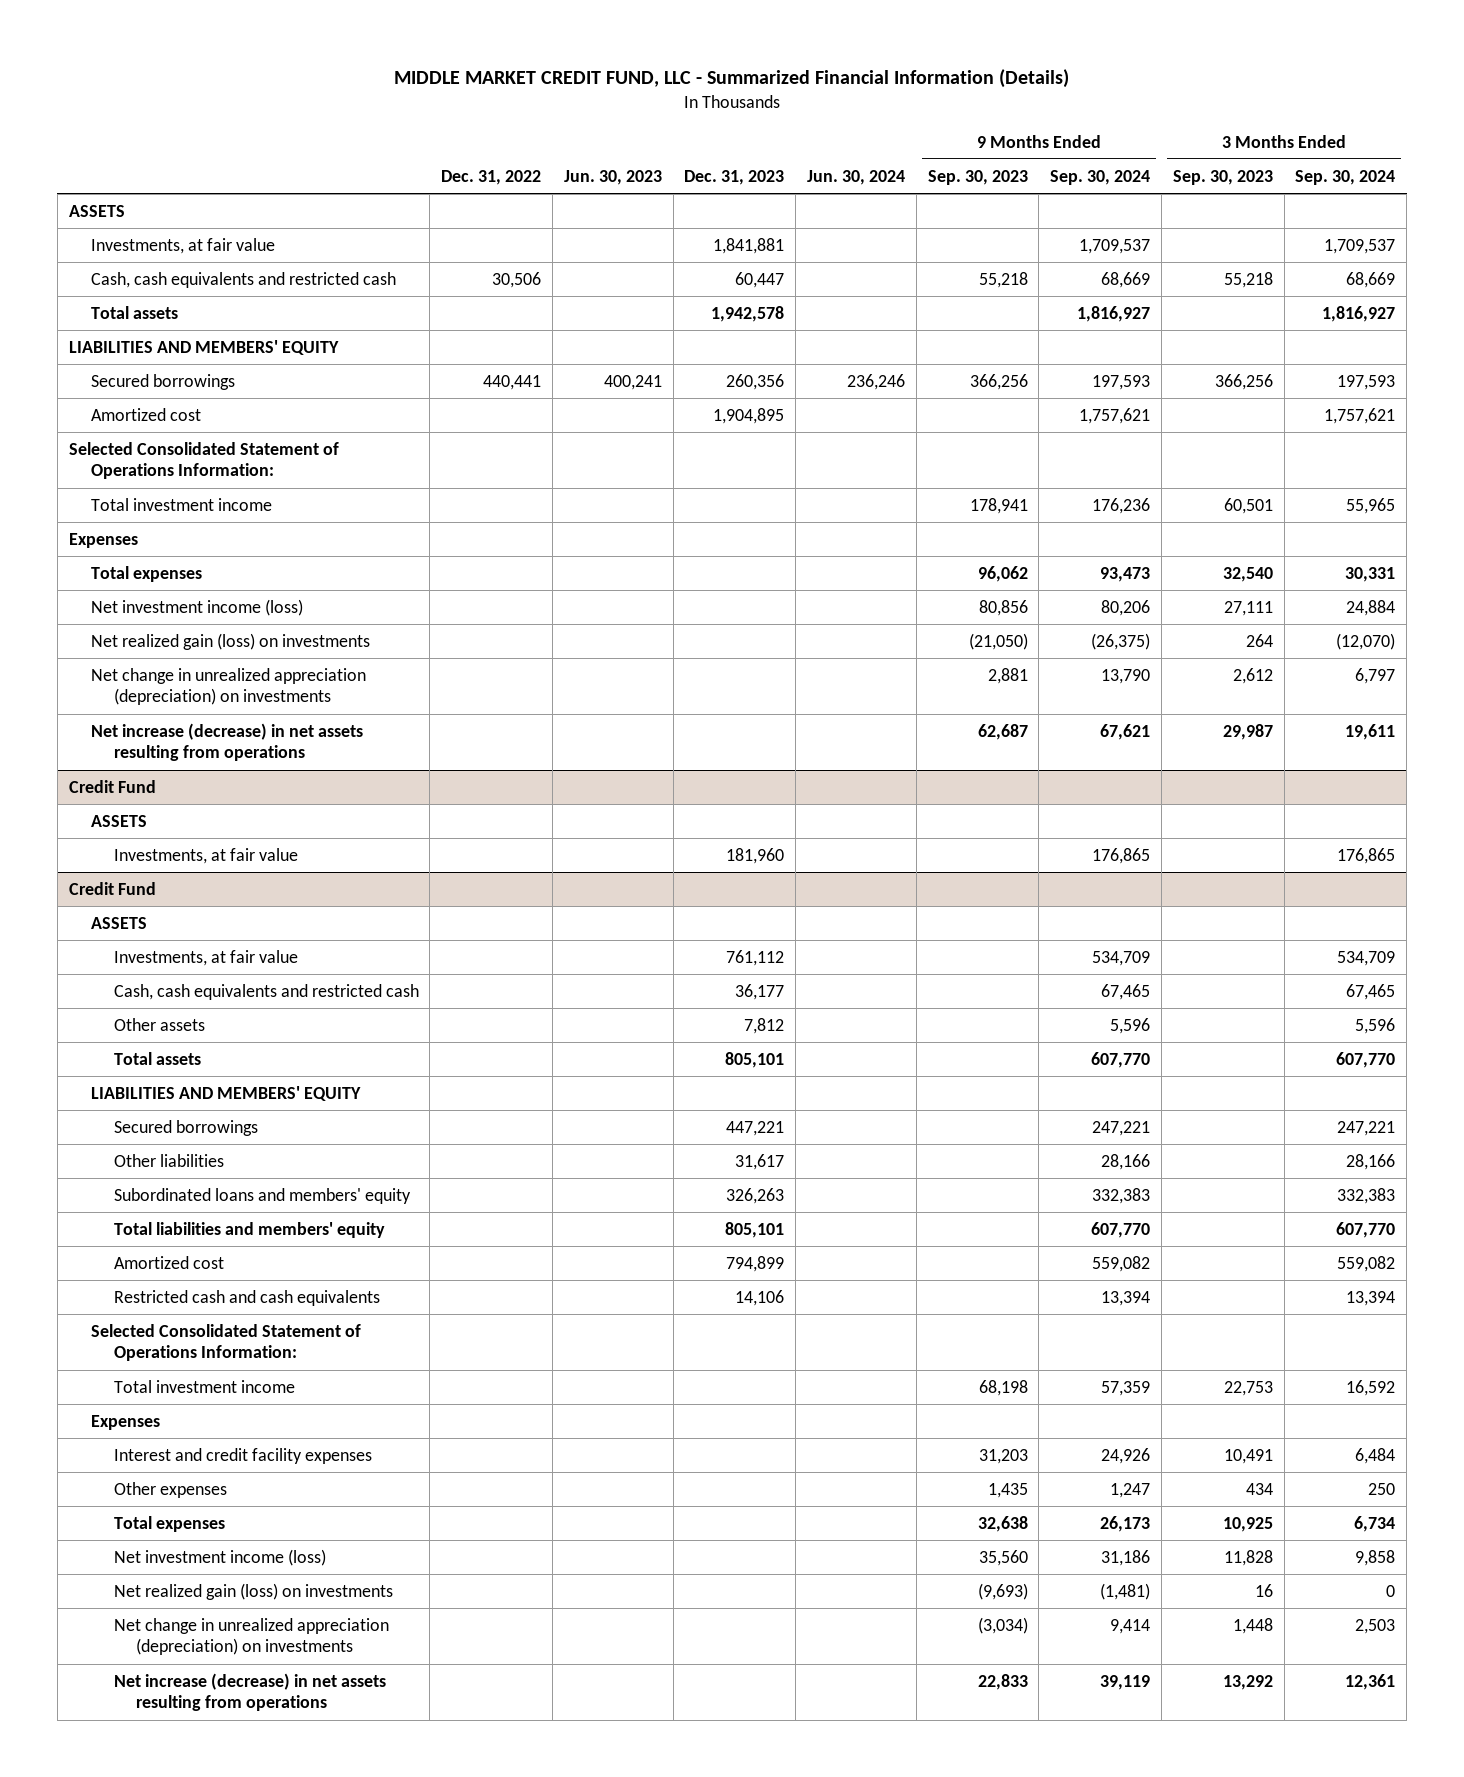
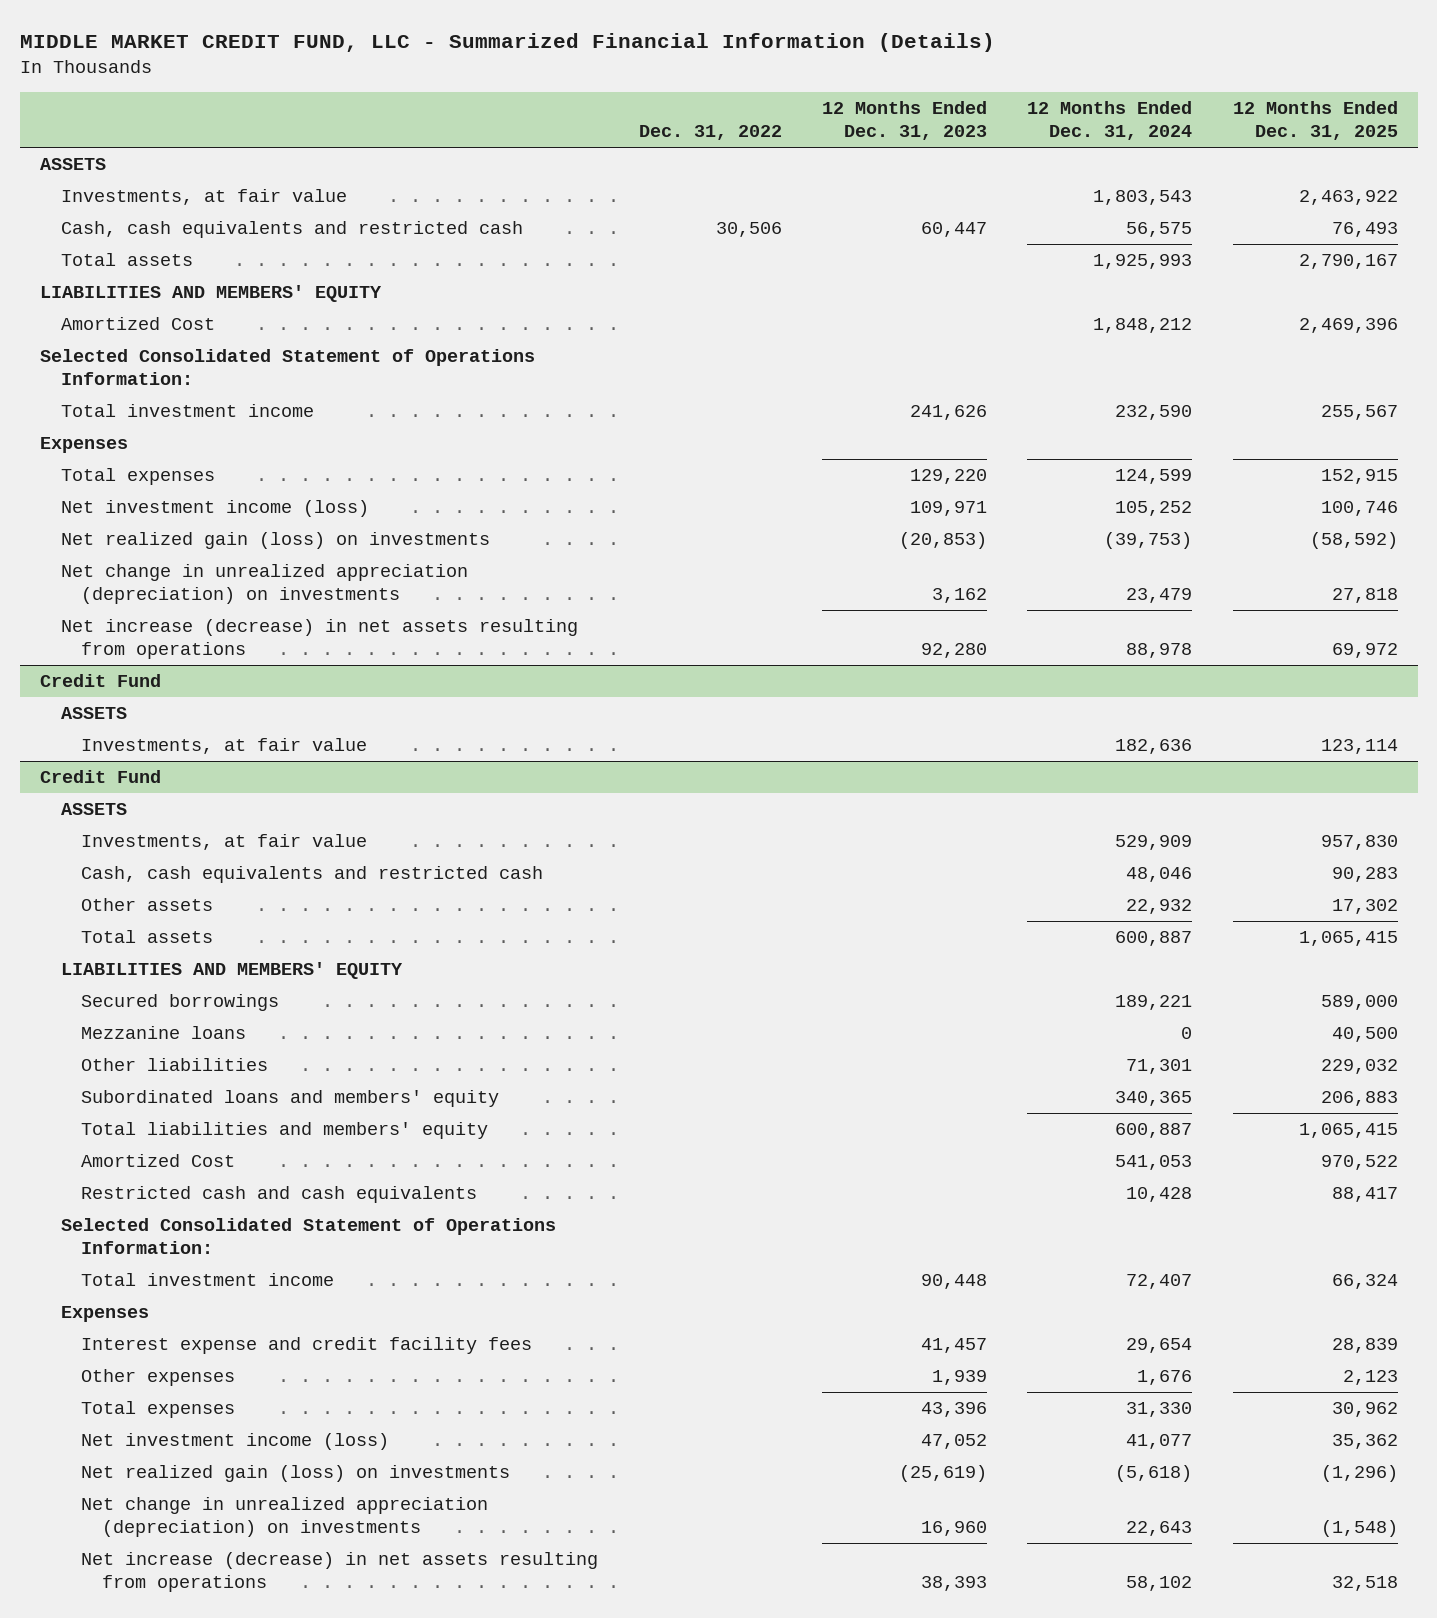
- | Dec. 31, 2022 | Jun. 30, 2023 | Dec. 31, 2023 | Jun. 30, 2024 | 9 Months Ended Sep. 30, 2023 | 9 Months Ended Sep. 30, 2024 | 3 Months Ended Sep. 30, 2023 | 3 Months Ended Sep. 30, 2024
+ | Dec. 31, 2022 | 12 Months Ended Dec. 31, 2023 | 12 Months Ended Dec. 31, 2024 | 12 Months Ended Dec. 31, 2025
- Secured borrowings | 440,441 | 400,241 | 260,356 | 236,246 | 366,256 | 197,593 | 366,256 | 197,593
- Amortized cost | | | 1,904,895 | | | 1,757,621 | | 1,757,621
+ Amortized Cost | | | 1,848,212 | 2,469,396
@ Credit Fund
+ Mezzanine loans | | | 0 | 40,500
- Amortized cost | | | 794,899 | | | 559,082 | | 559,082
+ Amortized Cost | | | 541,053 | 970,522
- Interest and credit facility expenses | | | | | 31,203 | 24,926 | 10,491 | 6,484
+ Interest expense and credit facility fees | | 41,457 | 29,654 | 28,839

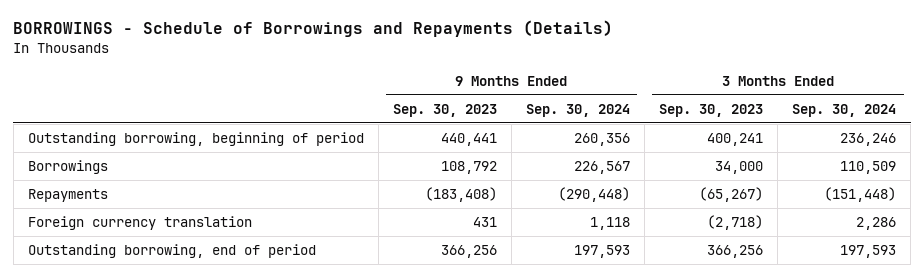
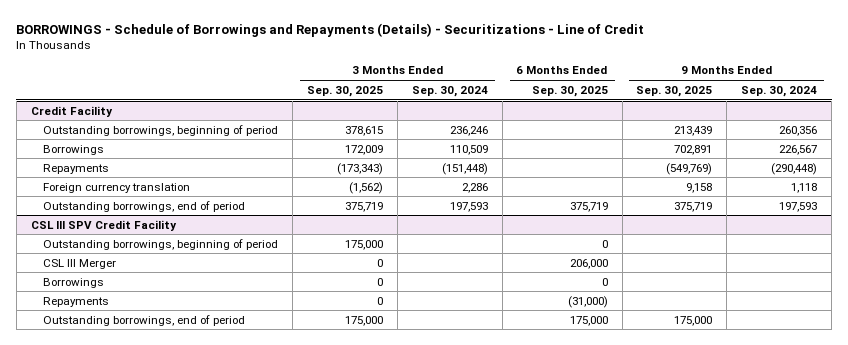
- BORROWINGS - Schedule of Borrowings and Repayments (Details)
+ BORROWINGS - Schedule of Borrowings and Repayments (Details) - Securitizations - Line of Credit
- | 9 Months Ended Sep. 30, 2023 | 9 Months Ended Sep. 30, 2024 | 3 Months Ended Sep. 30, 2023 | 3 Months Ended Sep. 30, 2024
+ | 3 Months Ended Sep. 30, 2025 | 3 Months Ended Sep. 30, 2024 | 6 Months Ended Sep. 30, 2025 | 9 Months Ended Sep. 30, 2025 | 9 Months Ended Sep. 30, 2024
- Outstanding borrowing, beginning of period | 440,441 | 260,356 | 400,241 | 236,246
+ Credit Facility
+ Outstanding borrowings, beginning of period | 378,615 | 236,246 | | 213,439 | 260,356
- Outstanding borrowing, end of period | 366,256 | 197,593 | 366,256 | 197,593
+ Outstanding borrowings, end of period | 375,719 | 197,593 | 375,719 | 375,719 | 197,593
+ CSL III SPV Credit Facility
+ Outstanding borrowings, beginning of period | 175,000 | | 0 | |
+ CSL III Merger | 0 | | 206,000 | |
+ Borrowings | 0 | | 0 | |
+ Repayments | 0 | | (31,000) | |
+ Outstanding borrowings, end of period | 175,000 | | 175,000 | 175,000 |

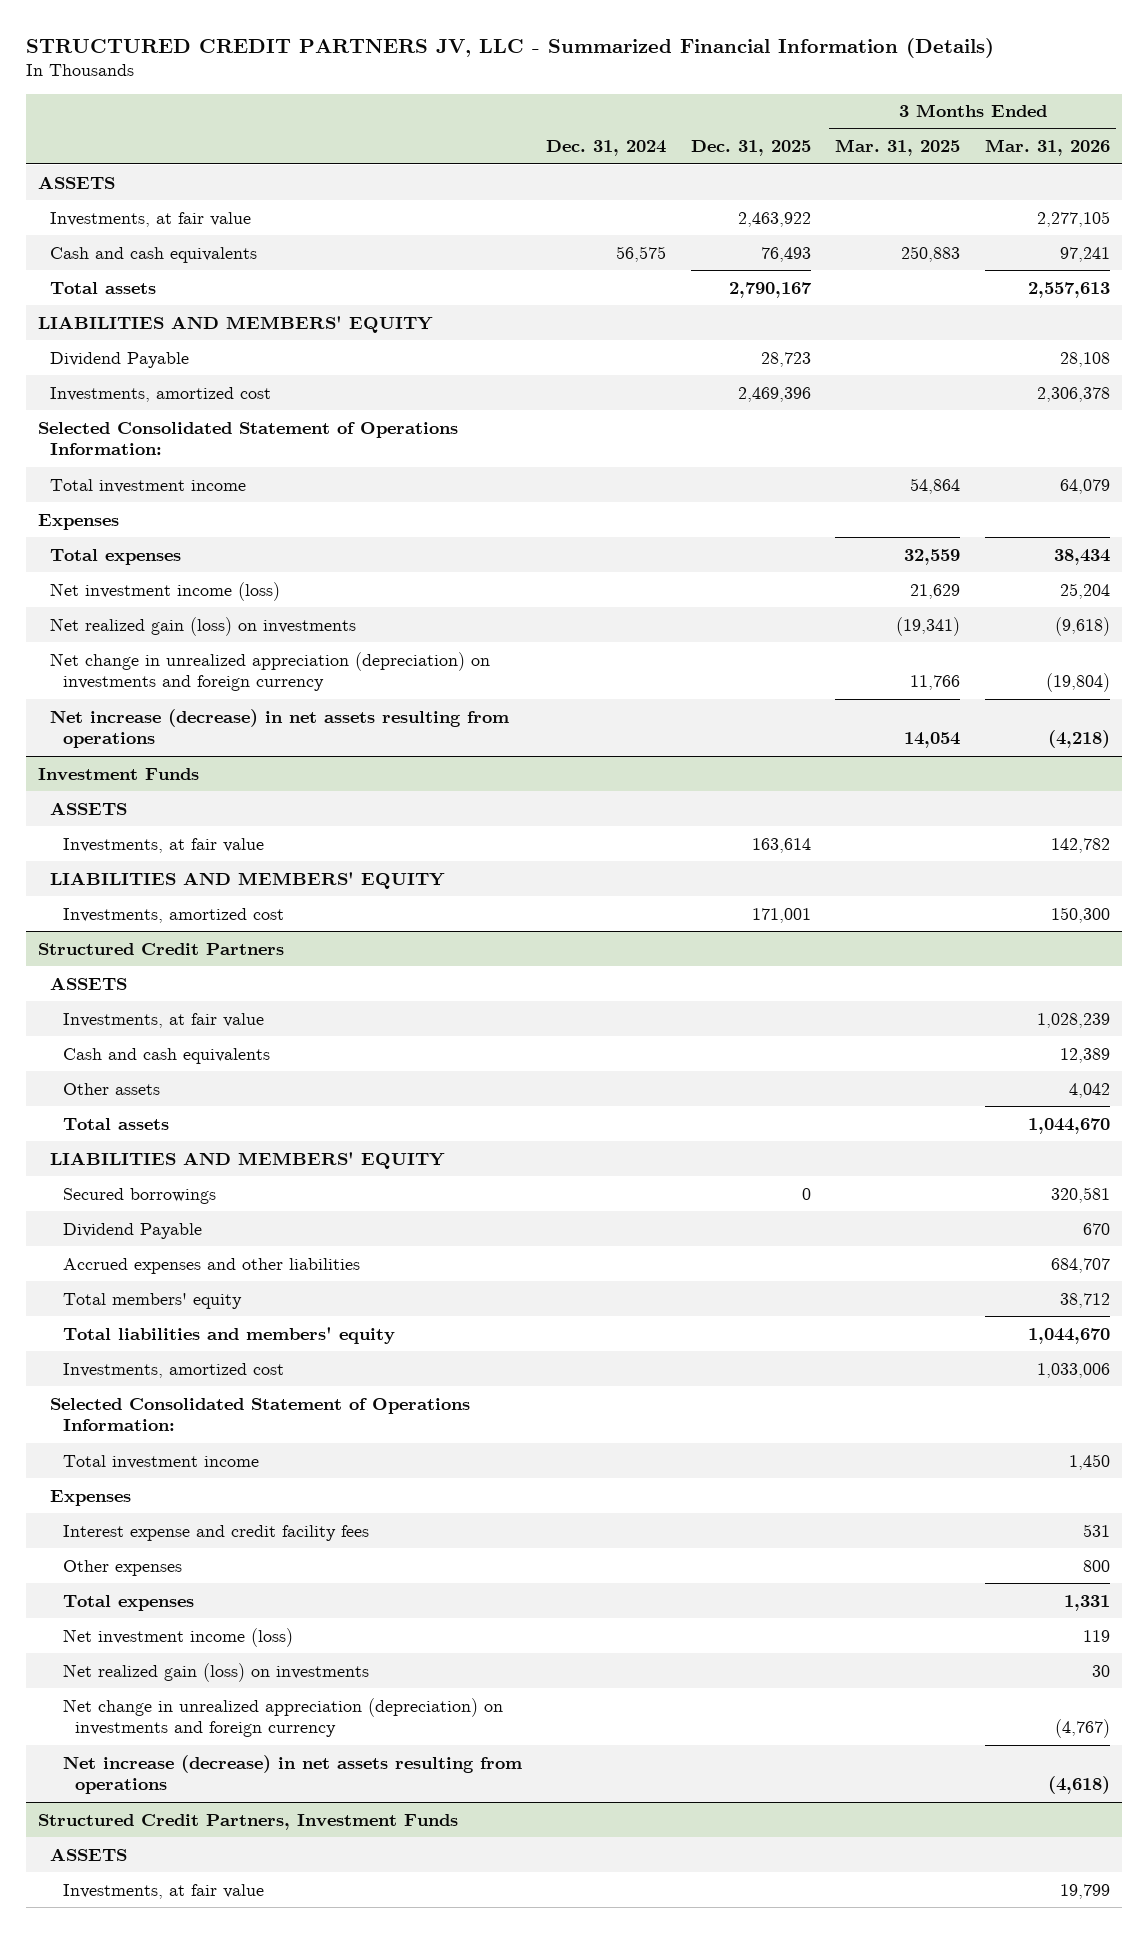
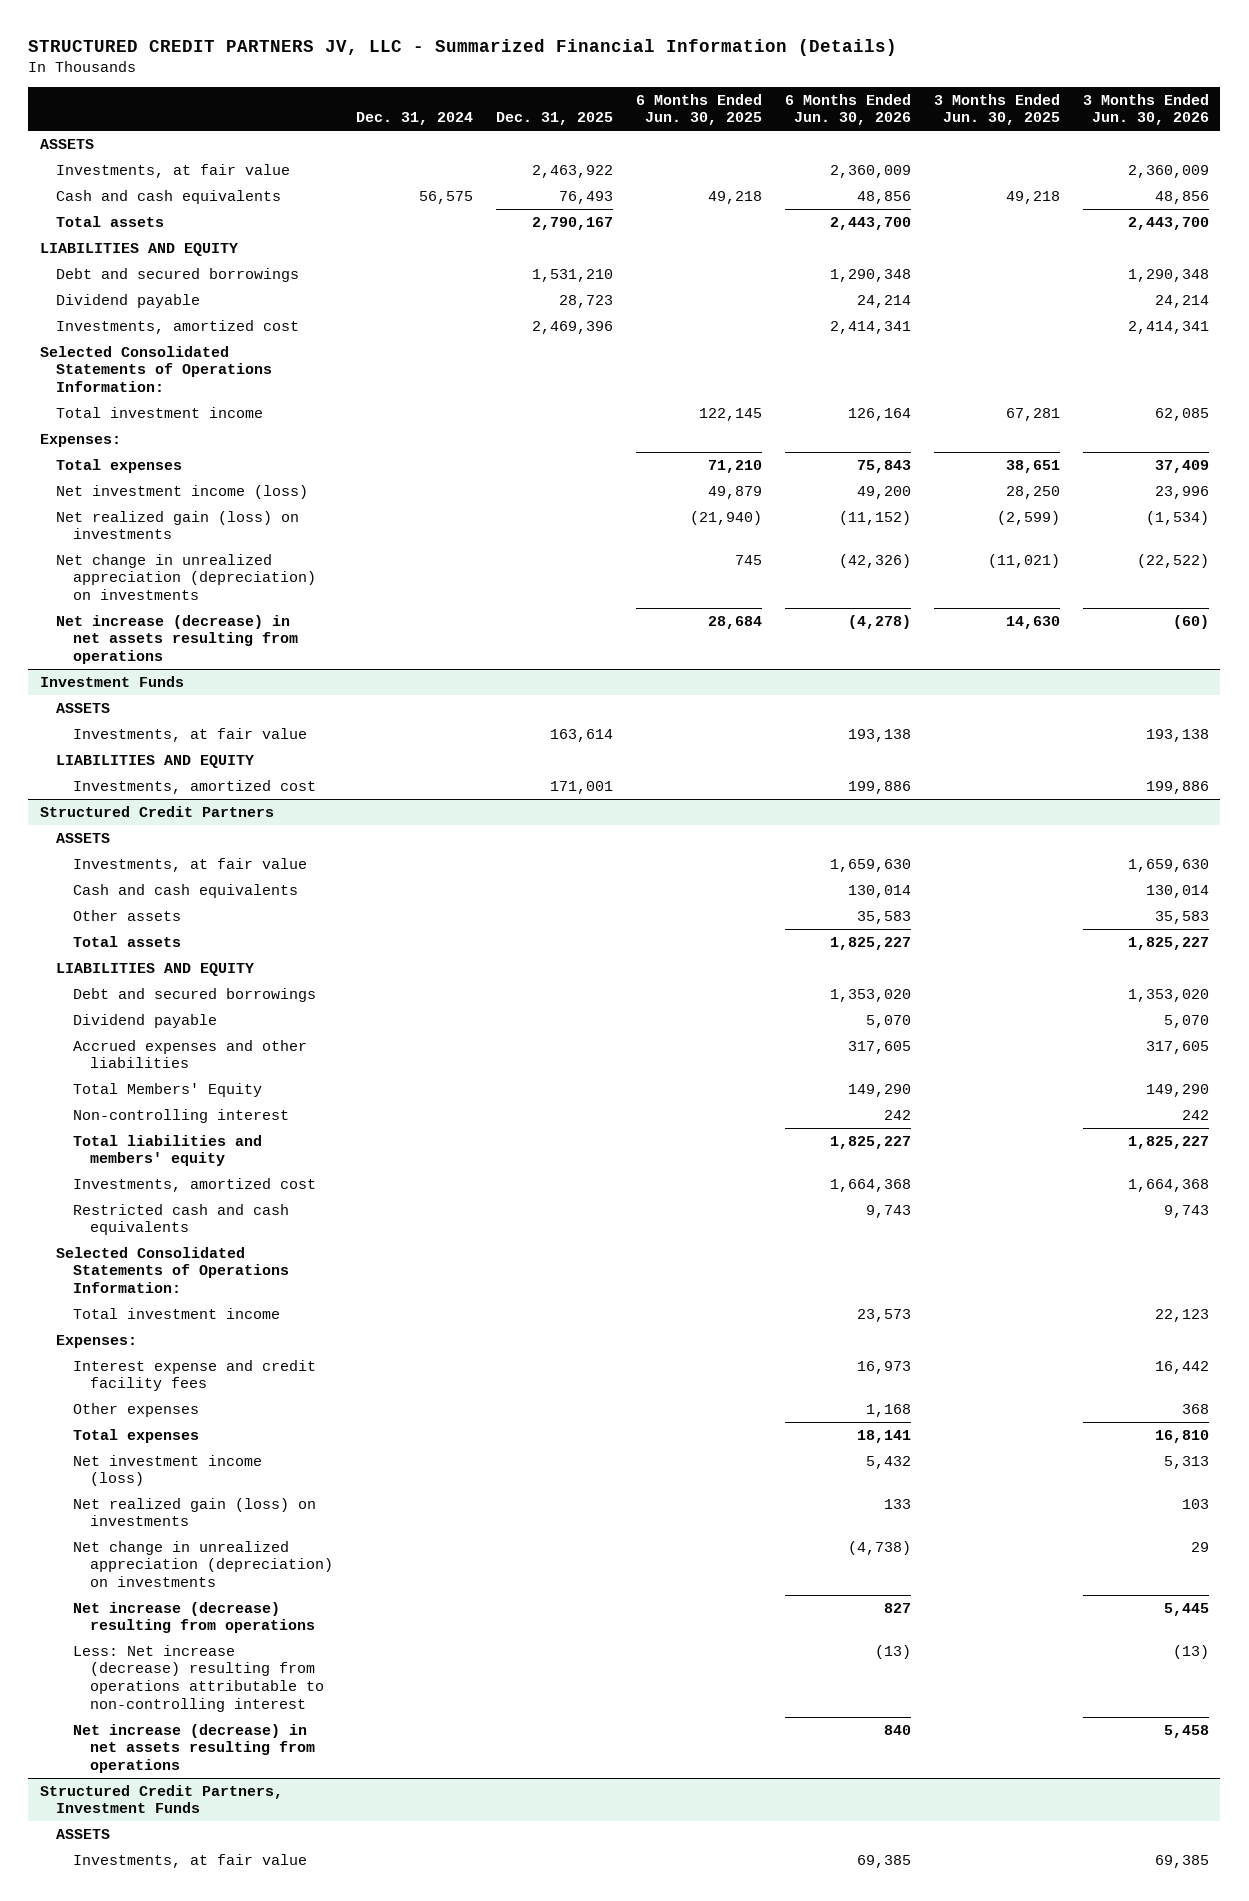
- | Dec. 31, 2024 | Dec. 31, 2025 | 3 Months Ended Mar. 31, 2025 | 3 Months Ended Mar. 31, 2026
+ | Dec. 31, 2024 | Dec. 31, 2025 | 6 Months Ended Jun. 30, 2025 | 6 Months Ended Jun. 30, 2026 | 3 Months Ended Jun. 30, 2025 | 3 Months Ended Jun. 30, 2026
- LIABILITIES AND MEMBERS' EQUITY
- Dividend Payable | | 28,723 | | 28,108
+ LIABILITIES AND EQUITY
+ Debt and secured borrowings | | 1,531,210 | | 1,290,348 | | 1,290,348
+ Dividend payable | | 28,723 | | 24,214 | | 24,214
- Selected Consolidated Statement of Operations Information:
+ Selected Consolidated Statements of Operations Information:
- Expenses
+ Expenses:
- Net change in unrealized appreciation (depreciation) on investments and foreign currency | | | 11,766 | (19,804)
+ Net change in unrealized appreciation (depreciation) on investments | | | 745 | (42,326) | (11,021) | (22,522)
@ Investment Funds
- LIABILITIES AND MEMBERS' EQUITY
+ LIABILITIES AND EQUITY
@ Structured Credit Partners
- LIABILITIES AND MEMBERS' EQUITY
- Secured borrowings | | 0 | | 320,581
- Dividend Payable | | | | 670
+ LIABILITIES AND EQUITY
+ Debt and secured borrowings | | | | 1,353,020 | | 1,353,020
+ Dividend payable | | | | 5,070 | | 5,070
- Total members' equity | | | | 38,712
+ Total Members' Equity | | | | 149,290 | | 149,290
+ Non-controlling interest | | | | 242 | | 242
- Selected Consolidated Statement of Operations Information:
+ Restricted cash and cash equivalents | | | | 9,743 | | 9,743
+ Selected Consolidated Statements of Operations Information:
- Expenses
+ Expenses:
- Net change in unrealized appreciation (depreciation) on investments and foreign currency | | | | (4,767)
+ Net change in unrealized appreciation (depreciation) on investments | | | | (4,738) | | 29
+ Net increase (decrease) resulting from operations | | | | 827 | | 5,445
+ Less: Net increase (decrease) resulting from operations attributable to non-controlling interest | | | | (13) | | (13)

